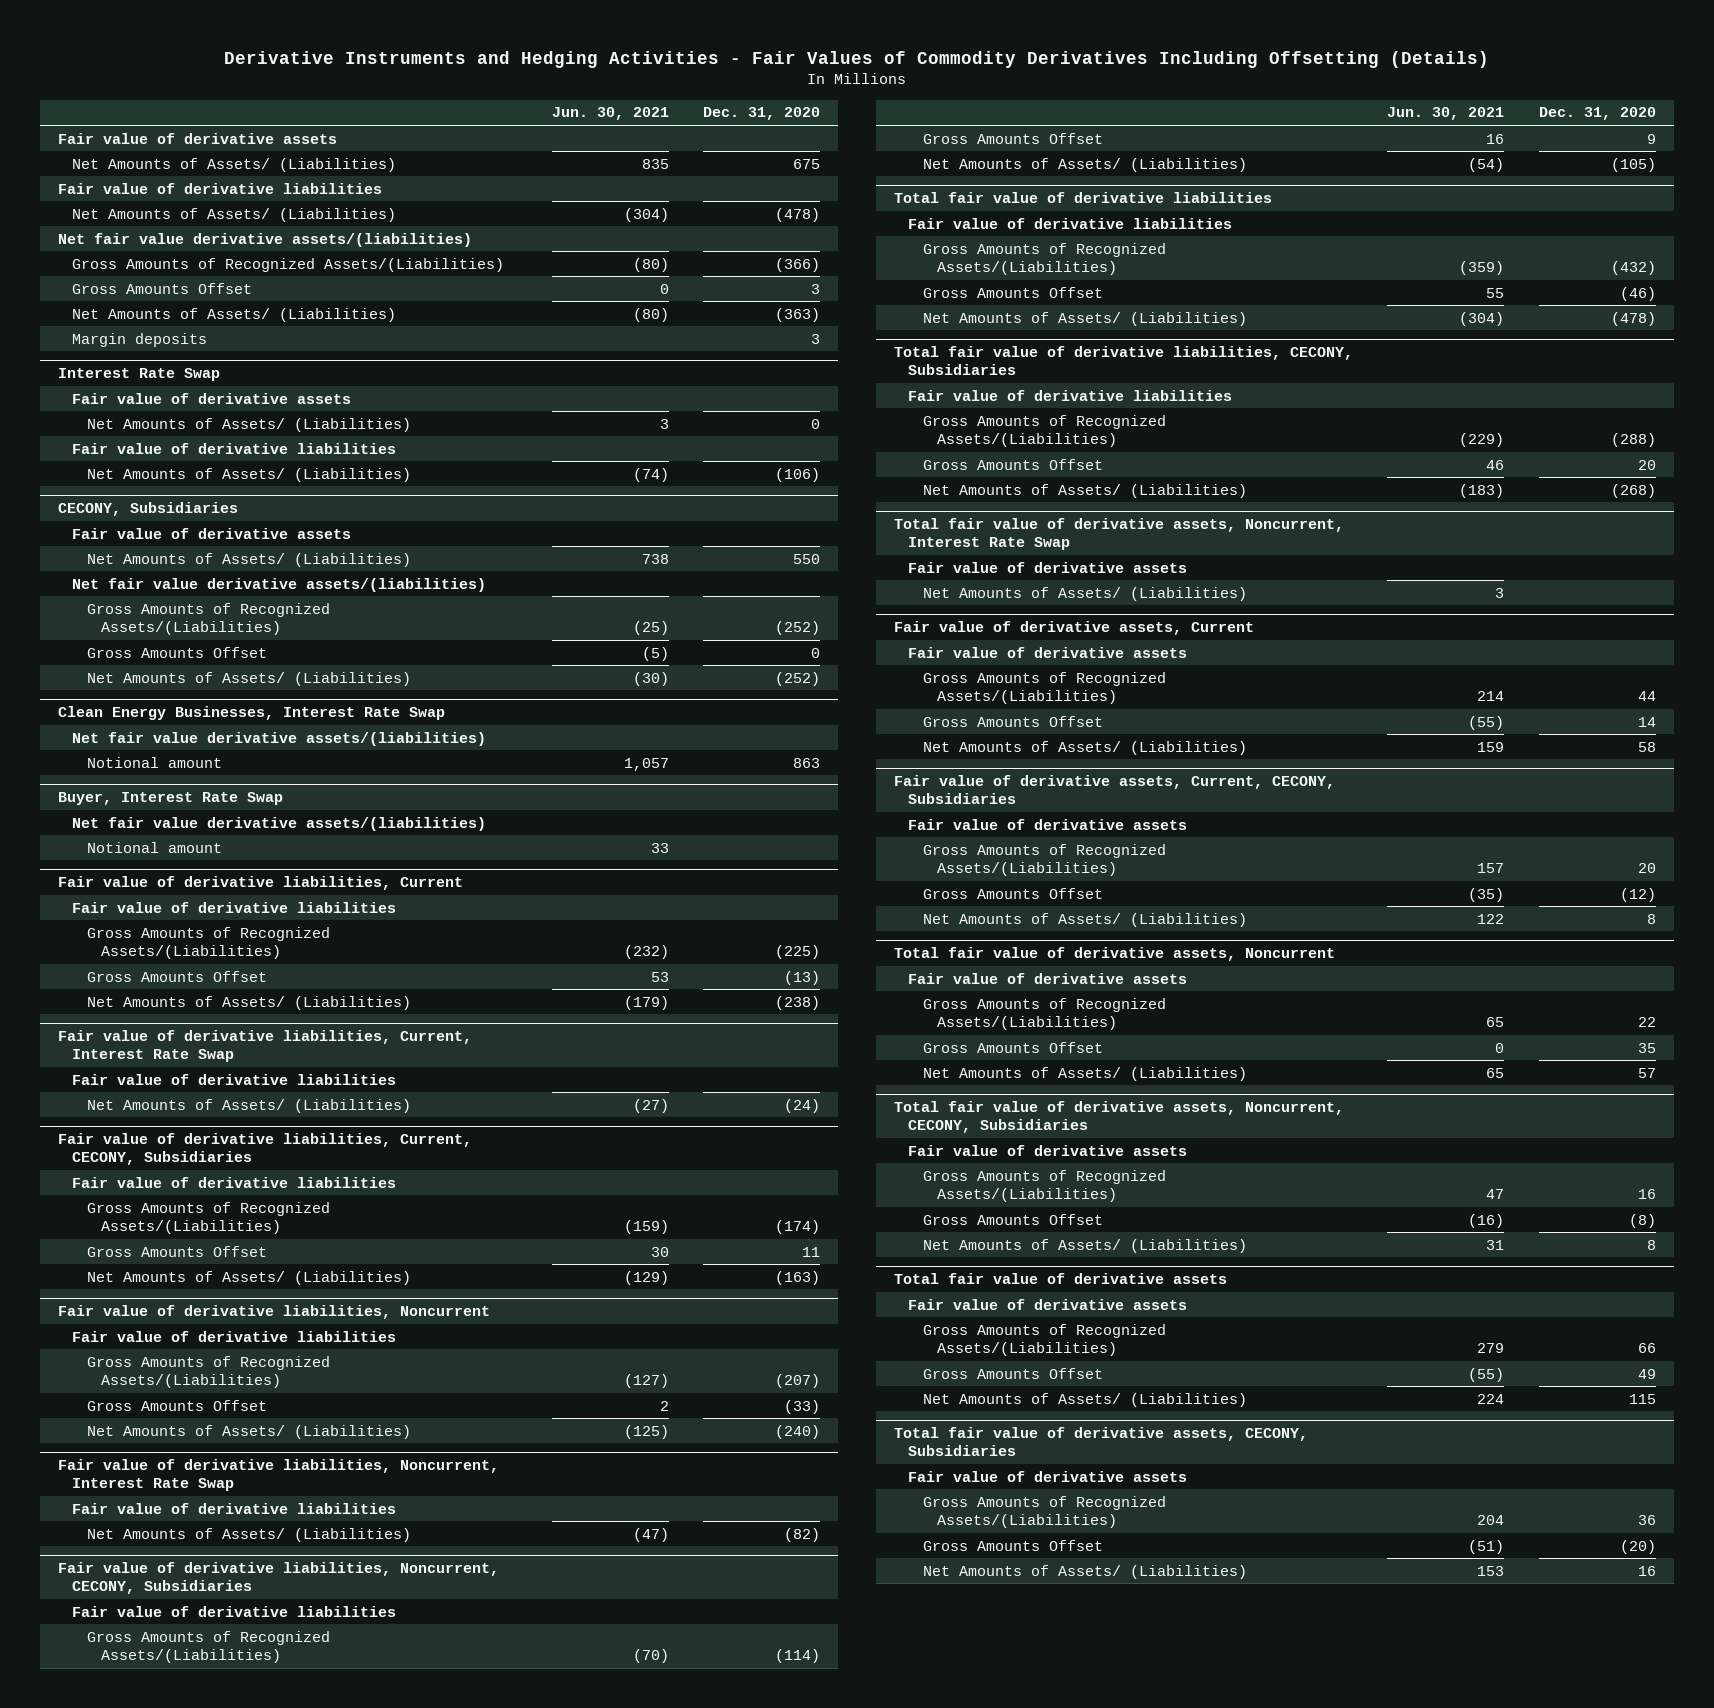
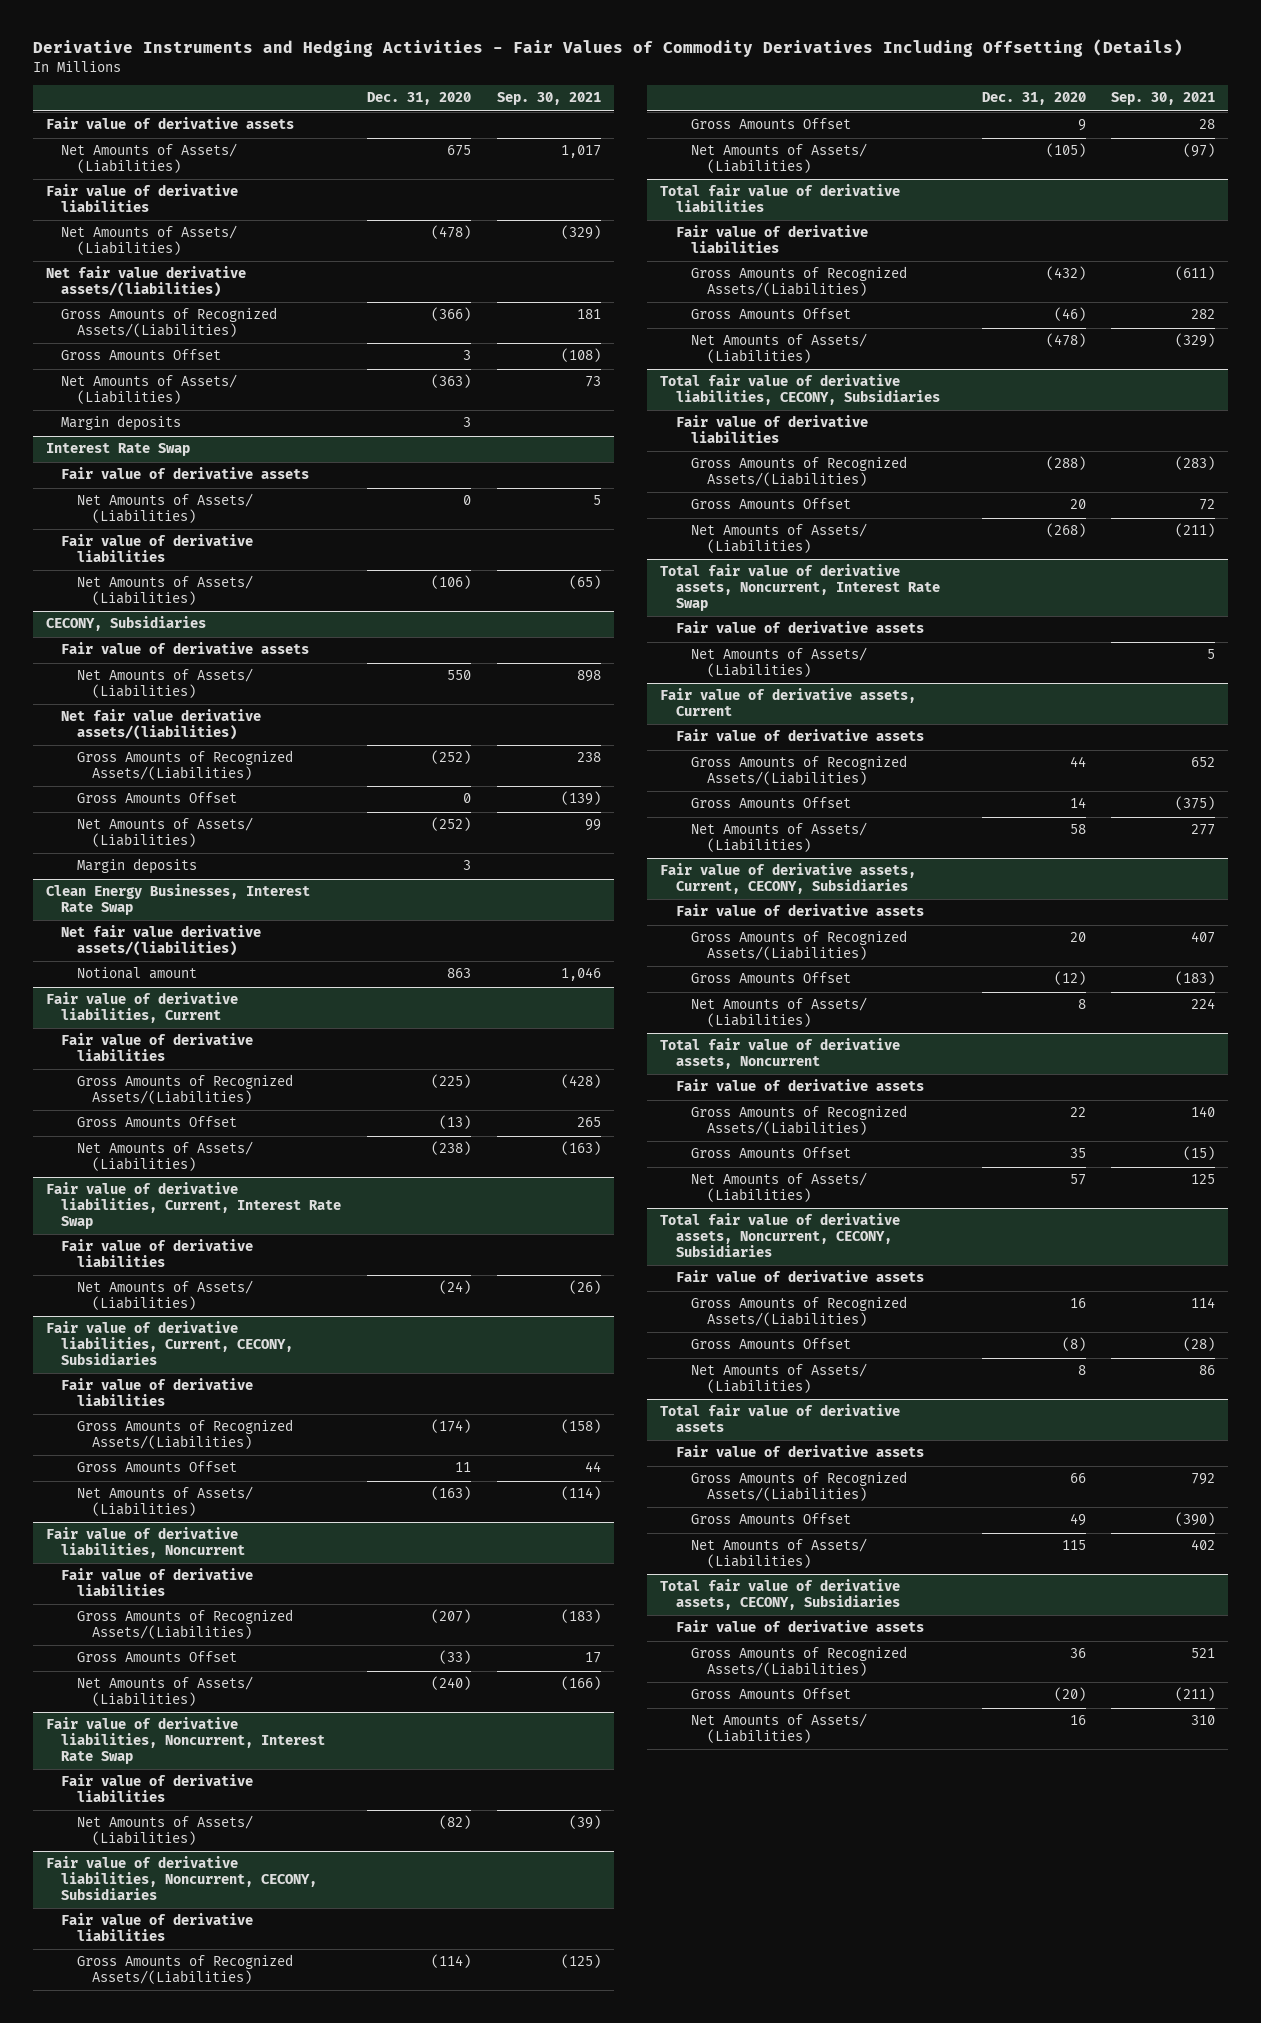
- | Jun. 30, 2021 | Dec. 31, 2020
+ | Dec. 31, 2020 | Sep. 30, 2021
@ CECONY, Subsidiaries
+ Margin deposits | 3 |
- Buyer, Interest Rate Swap
- Net fair value derivative assets/(liabilities)
- Notional amount | 33 |

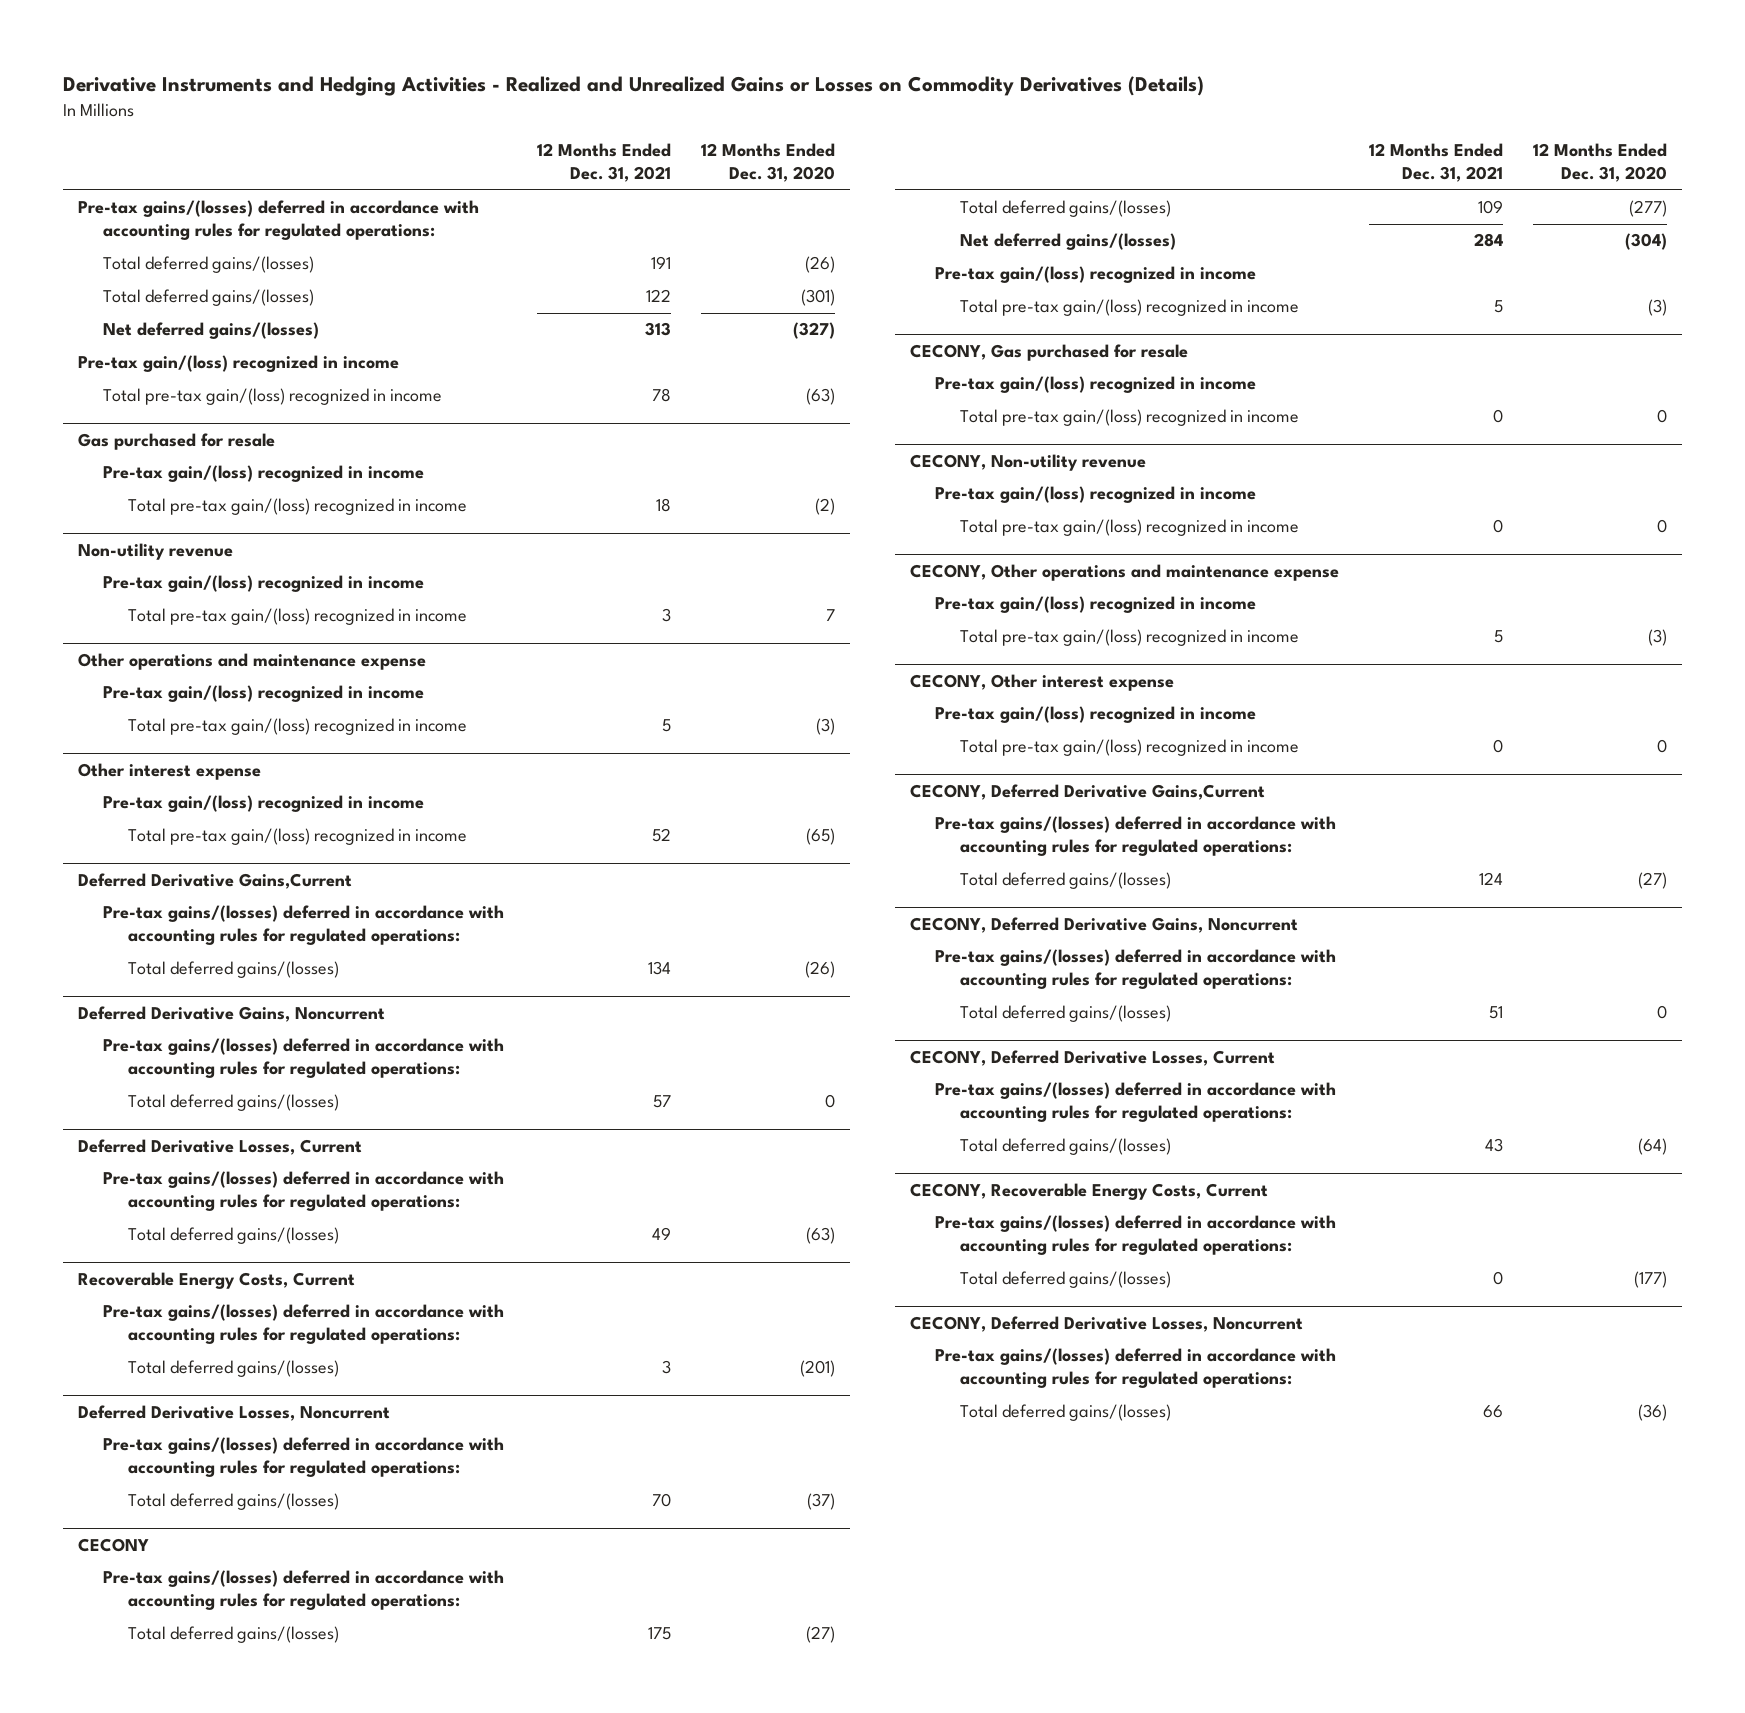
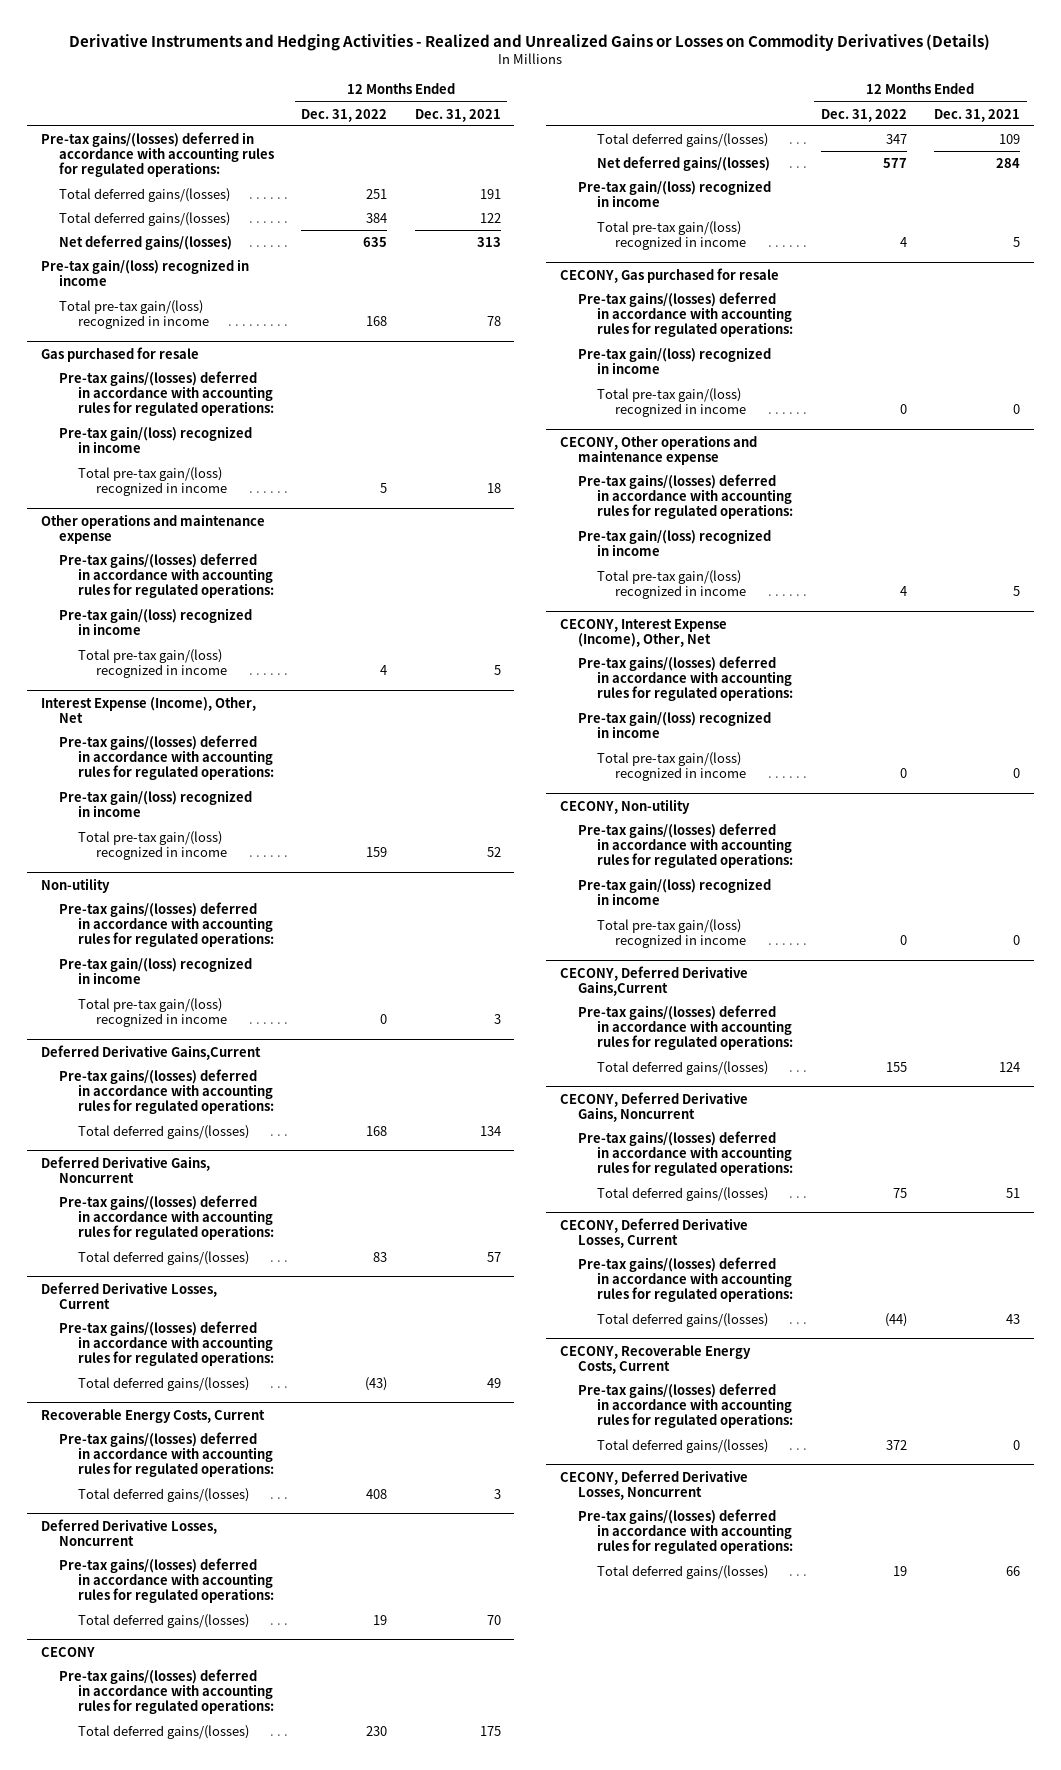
- | 12 Months Ended Dec. 31, 2021 | 12 Months Ended Dec. 31, 2020
+ | 12 Months Ended Dec. 31, 2022 | 12 Months Ended Dec. 31, 2021
@ Gas purchased for resale
+ Pre-tax gains/(losses) deferred in accordance with accounting rules for regulated operations:
- Non-utility revenue
- Pre-tax gain/(loss) recognized in income
- Total pre-tax gain/(loss) recognized in income | 3 | 7
@ Other operations and maintenance expense
+ Pre-tax gains/(losses) deferred in accordance with accounting rules for regulated operations:
- Other interest expense
+ Interest Expense (Income), Other, Net
+ Pre-tax gains/(losses) deferred in accordance with accounting rules for regulated operations:
+ Non-utility
+ Pre-tax gains/(losses) deferred in accordance with accounting rules for regulated operations:
+ Pre-tax gain/(loss) recognized in income
+ Total pre-tax gain/(loss) recognized in income | 0 | 3
@ CECONY, Gas purchased for resale
- Pre-tax gain/(loss) recognized in income
- Total pre-tax gain/(loss) recognized in income | 0 | 0
- CECONY, Non-utility revenue
@ CECONY, Gas purchased for resale
+ Pre-tax gains/(losses) deferred in accordance with accounting rules for regulated operations:
@ CECONY, Other operations and maintenance expense
+ Pre-tax gains/(losses) deferred in accordance with accounting rules for regulated operations:
- CECONY, Other interest expense
+ CECONY, Interest Expense (Income), Other, Net
+ Pre-tax gains/(losses) deferred in accordance with accounting rules for regulated operations:
+ CECONY, Non-utility
+ Pre-tax gains/(losses) deferred in accordance with accounting rules for regulated operations:
+ Pre-tax gain/(loss) recognized in income
+ Total pre-tax gain/(loss) recognized in income | 0 | 0

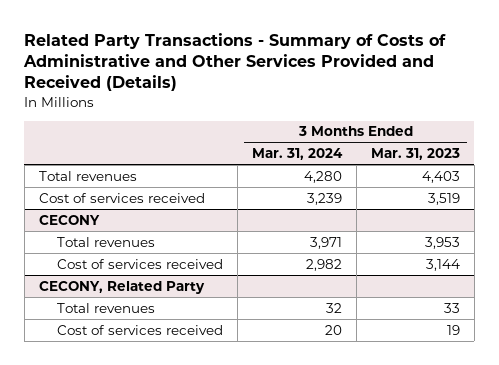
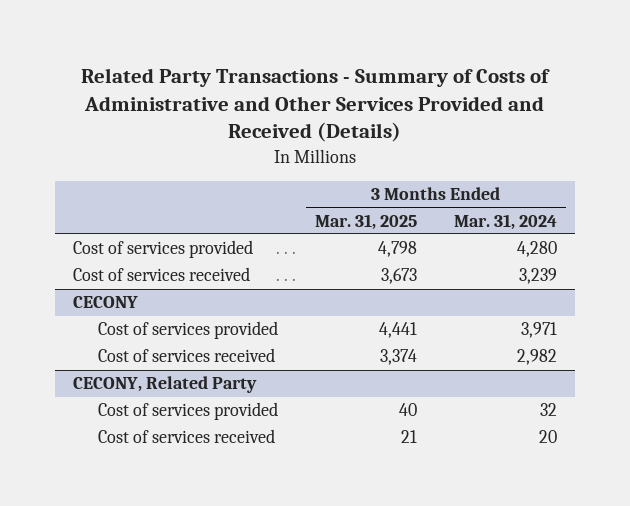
- | 3 Months Ended Mar. 31, 2024 | 3 Months Ended Mar. 31, 2023
+ | 3 Months Ended Mar. 31, 2025 | 3 Months Ended Mar. 31, 2024
- Total revenues | 4,280 | 4,403
+ Cost of services provided | 4,798 | 4,280
@ CECONY
- Total revenues | 3,971 | 3,953
+ Cost of services provided | 4,441 | 3,971
@ CECONY, Related Party
- Total revenues | 32 | 33
+ Cost of services provided | 40 | 32

